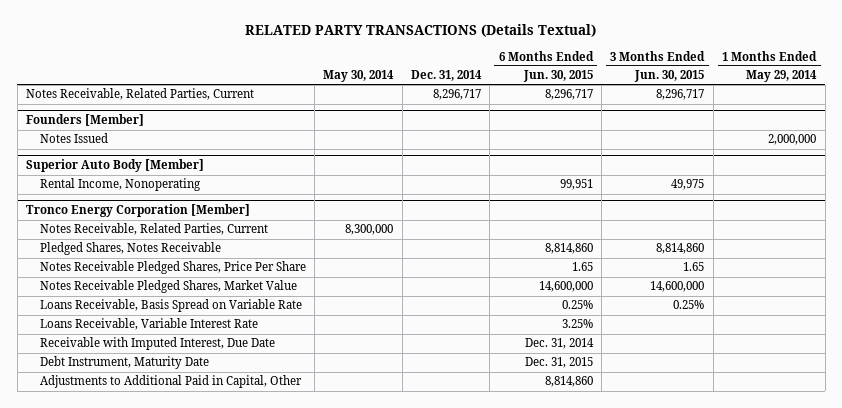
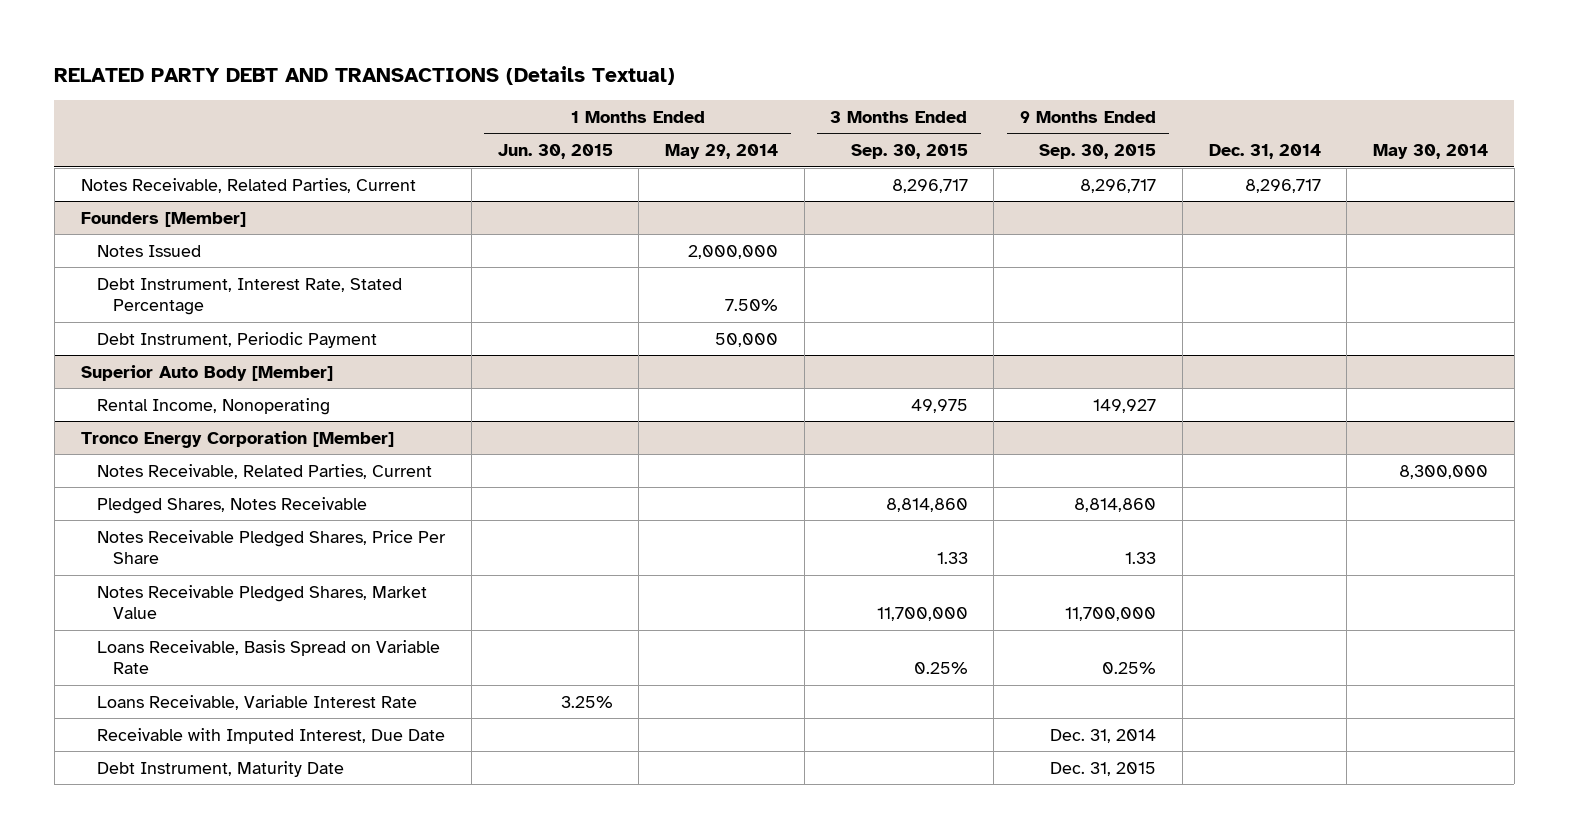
- RELATED PARTY TRANSACTIONS (Details Textual)
+ RELATED PARTY DEBT AND TRANSACTIONS (Details Textual)
- | May 30, 2014 | Dec. 31, 2014 | 6 Months Ended Jun. 30, 2015 | 3 Months Ended Jun. 30, 2015 | 1 Months Ended May 29, 2014
+ | 1 Months Ended Jun. 30, 2015 | 1 Months Ended May 29, 2014 | 3 Months Ended Sep. 30, 2015 | 9 Months Ended Sep. 30, 2015 | Dec. 31, 2014 | May 30, 2014
@ Founders [Member]
+ Debt Instrument, Interest Rate, Stated Percentage | | 7.50% | | | |
+ Debt Instrument, Periodic Payment | | 50,000 | | | |
@ Tronco Energy Corporation [Member]
- Adjustments to Additional Paid in Capital, Other | | | 8,814,860 | |

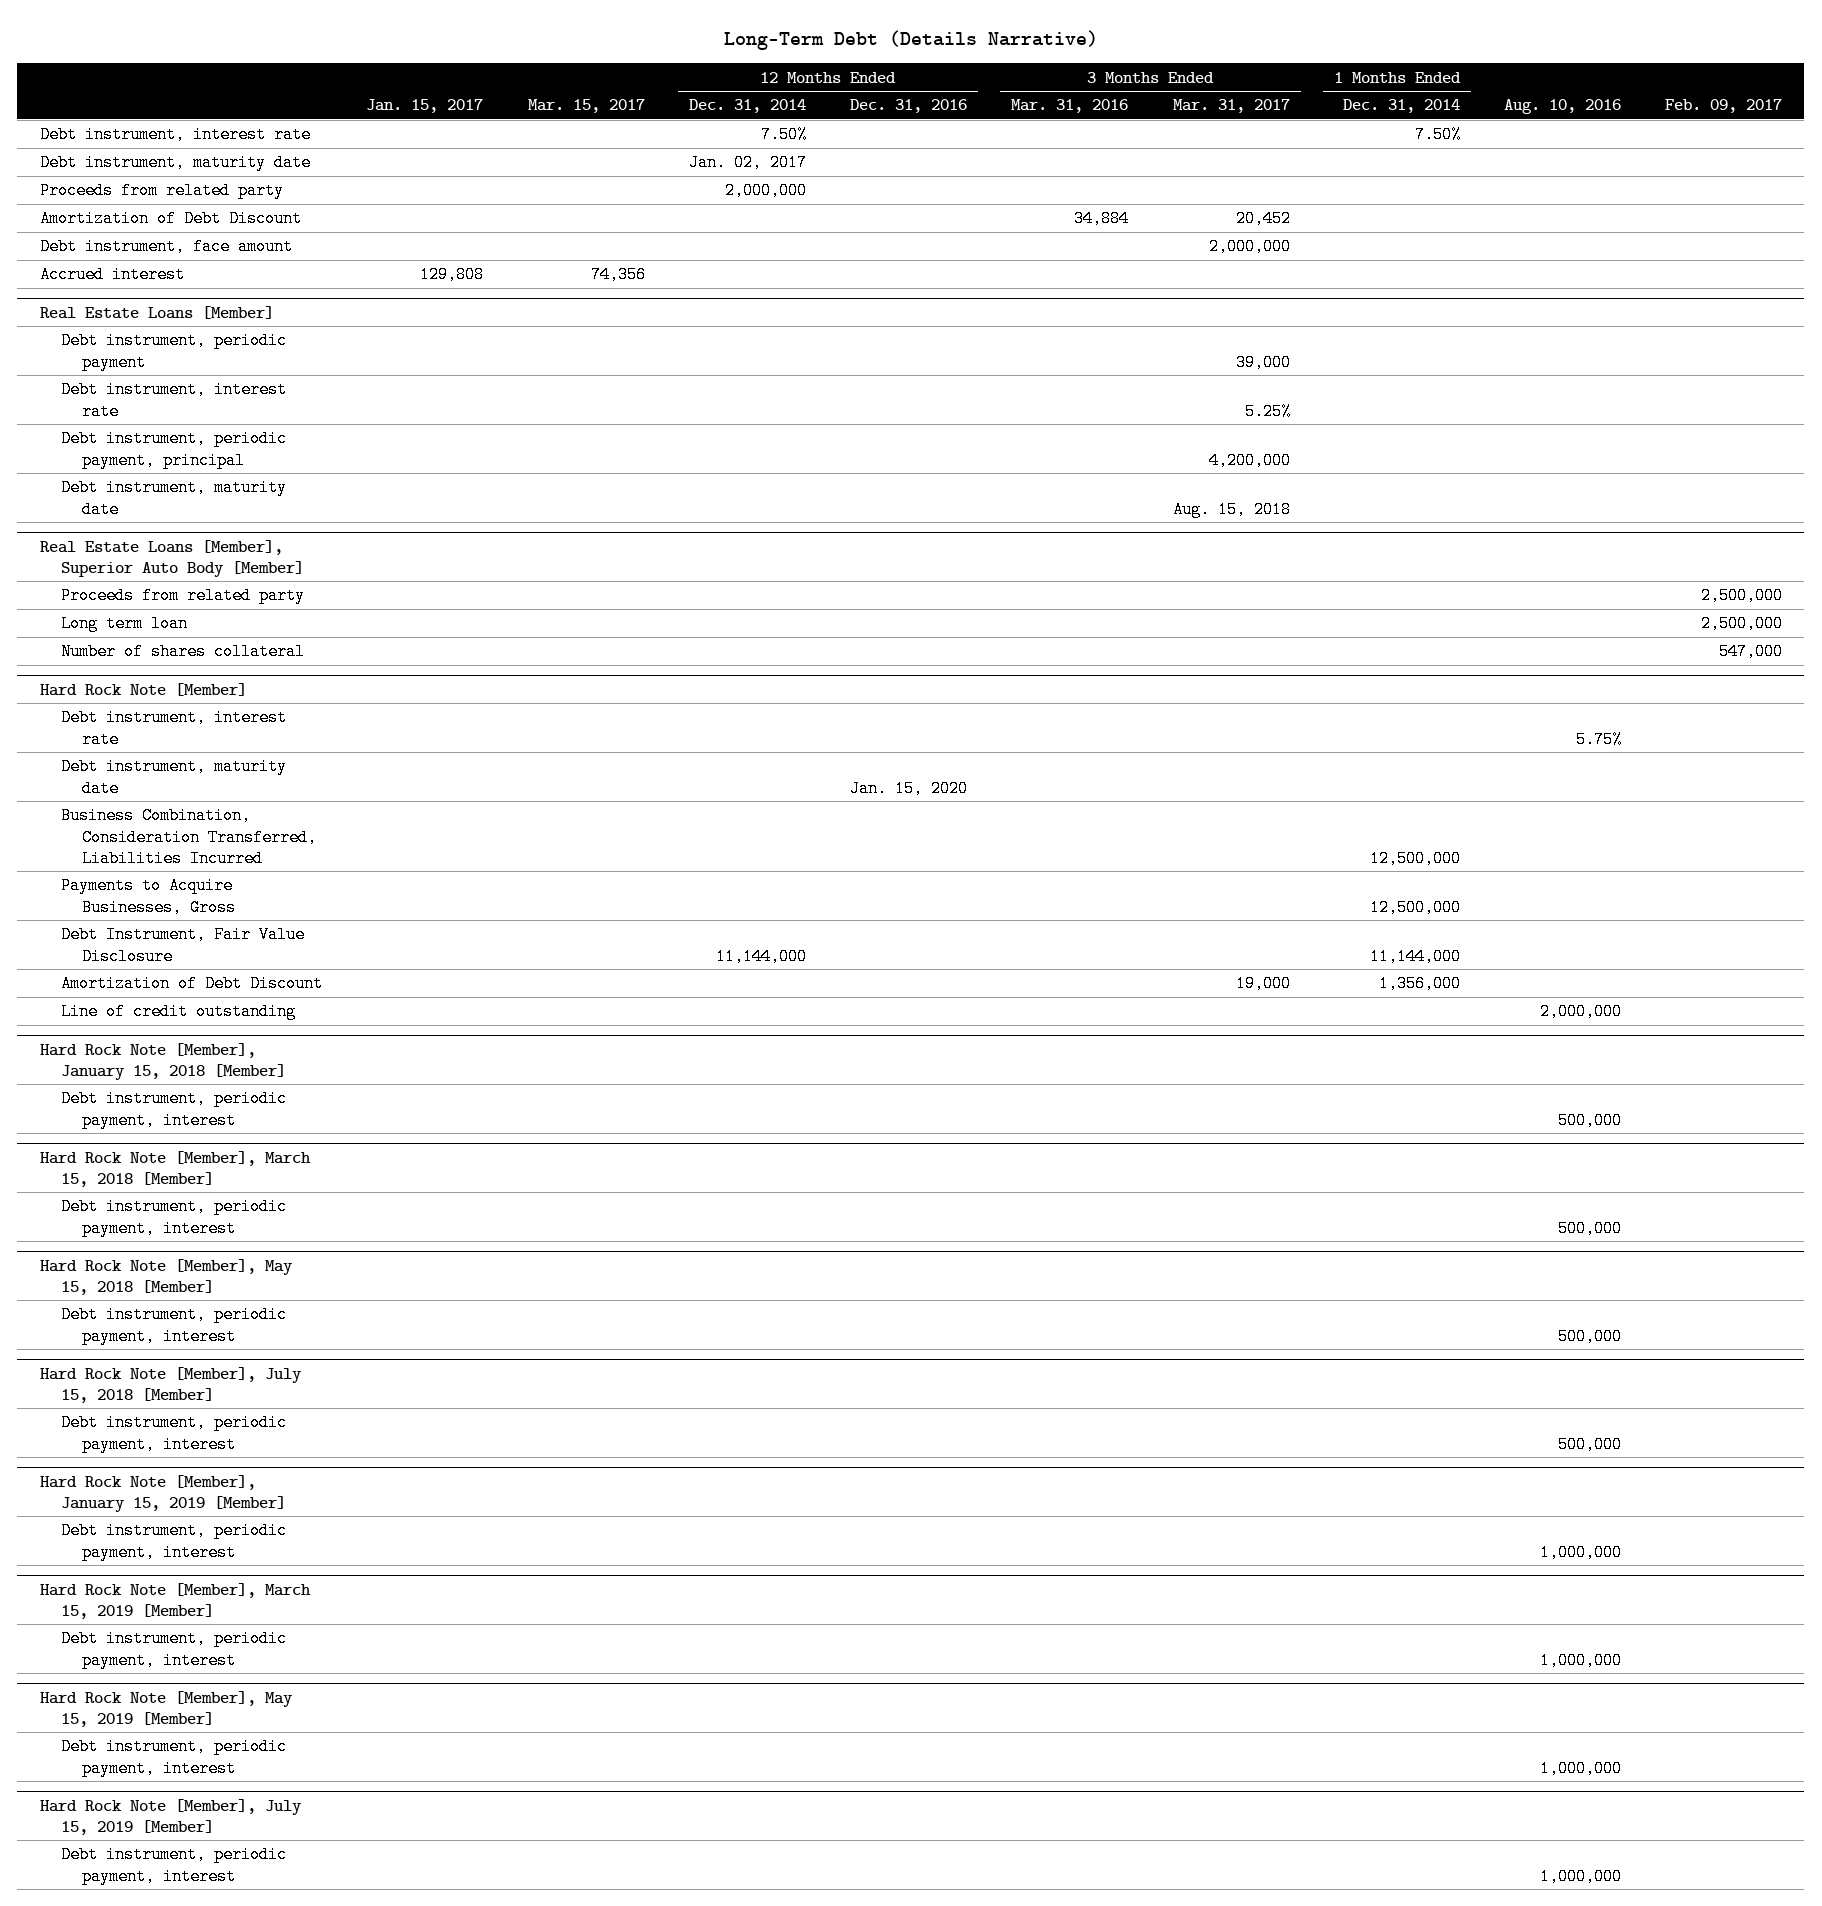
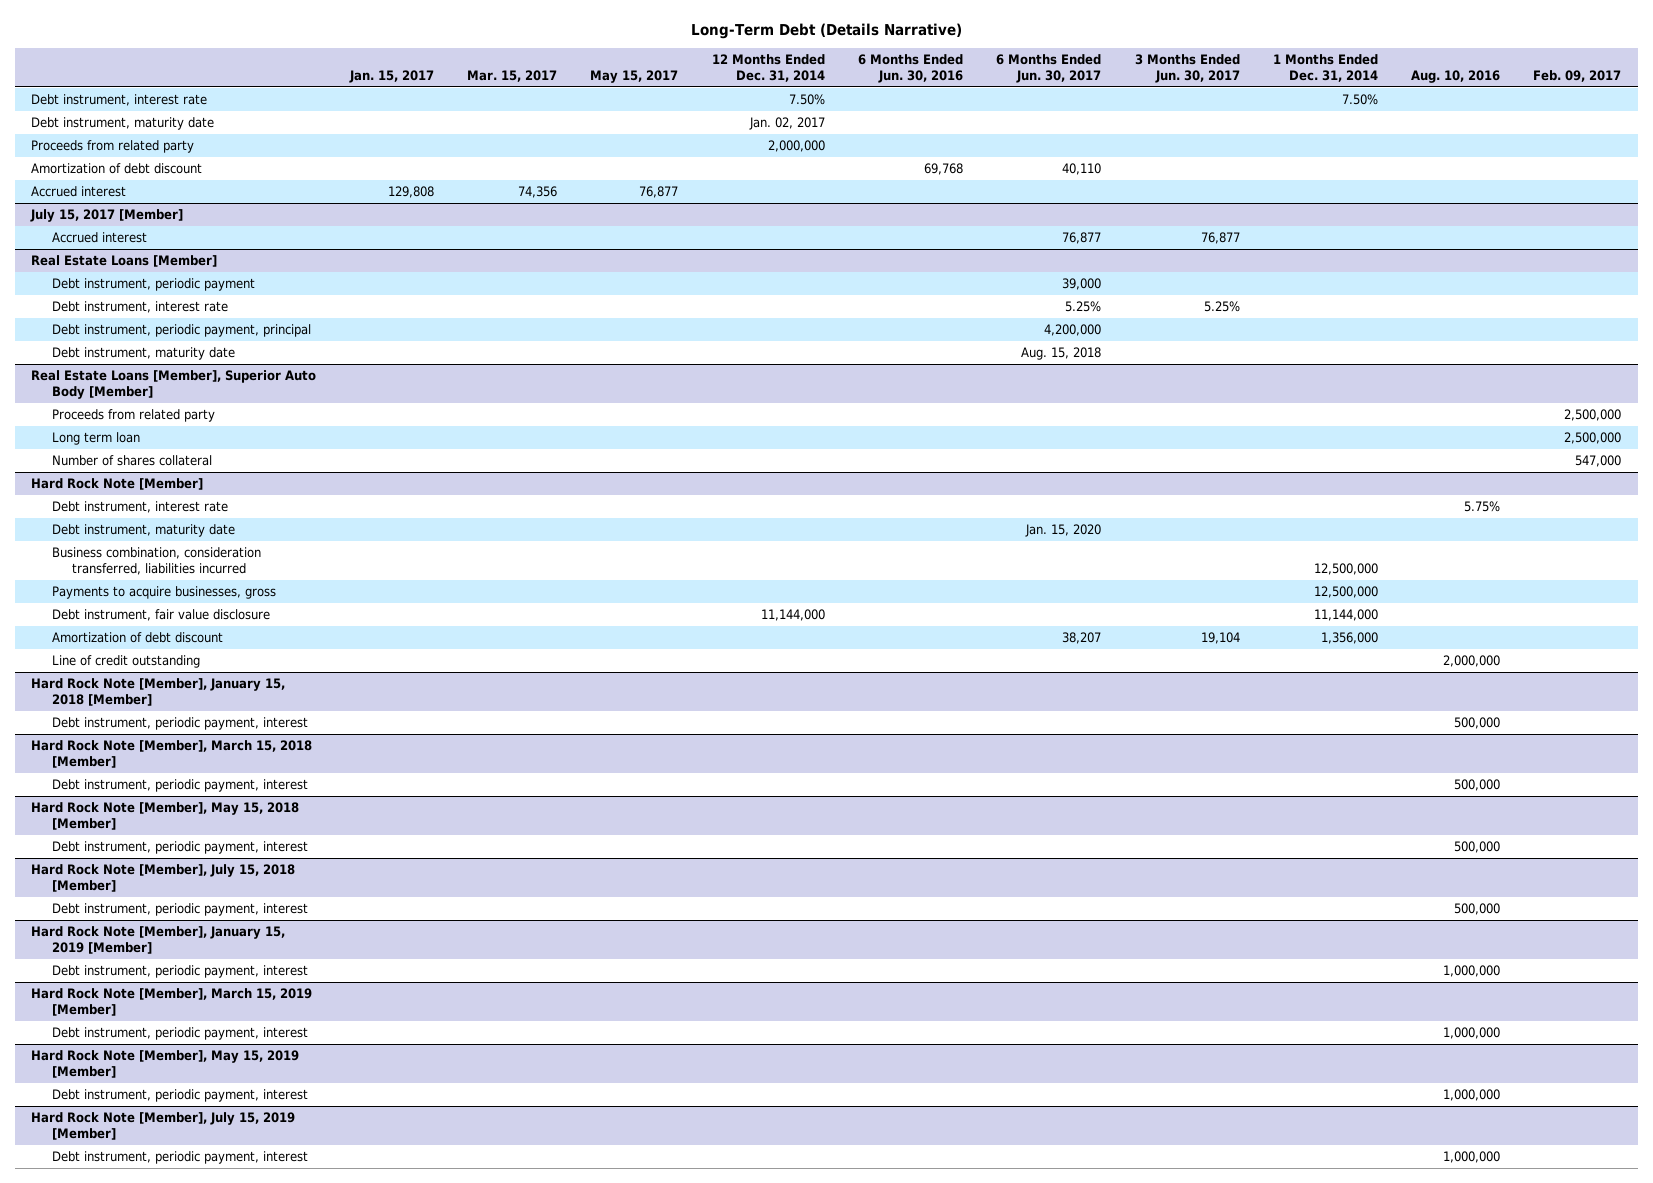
- | Jan. 15, 2017 | Mar. 15, 2017 | 12 Months Ended Dec. 31, 2014 | 12 Months Ended Dec. 31, 2016 | 3 Months Ended Mar. 31, 2016 | 3 Months Ended Mar. 31, 2017 | 1 Months Ended Dec. 31, 2014 | Aug. 10, 2016 | Feb. 09, 2017
+ | Jan. 15, 2017 | Mar. 15, 2017 | May 15, 2017 | 12 Months Ended Dec. 31, 2014 | 6 Months Ended Jun. 30, 2016 | 6 Months Ended Jun. 30, 2017 | 3 Months Ended Jun. 30, 2017 | 1 Months Ended Dec. 31, 2014 | Aug. 10, 2016 | Feb. 09, 2017
- Amortization of Debt Discount | | | | | 34,884 | 20,452 | | |
- Debt instrument, face amount | | | | | | 2,000,000 | | |
+ Amortization of debt discount | | | | | 69,768 | 40,110 | | | |
+ July 15, 2017 [Member]
+ Accrued interest | | | | | | 76,877 | 76,877 | | |
@ Hard Rock Note [Member]
- Business Combination, Consideration Transferred, Liabilities Incurred | | | | | | | 12,500,000 | |
- Payments to Acquire Businesses, Gross | | | | | | | 12,500,000 | |
- Debt Instrument, Fair Value Disclosure | | | 11,144,000 | | | | 11,144,000 | |
- Amortization of Debt Discount | | | | | | 19,000 | 1,356,000 | |
+ Business combination, consideration transferred, liabilities incurred | | | | | | | | 12,500,000 | |
+ Payments to acquire businesses, gross | | | | | | | | 12,500,000 | |
+ Debt instrument, fair value disclosure | | | | 11,144,000 | | | | 11,144,000 | |
+ Amortization of debt discount | | | | | | 38,207 | 19,104 | 1,356,000 | |

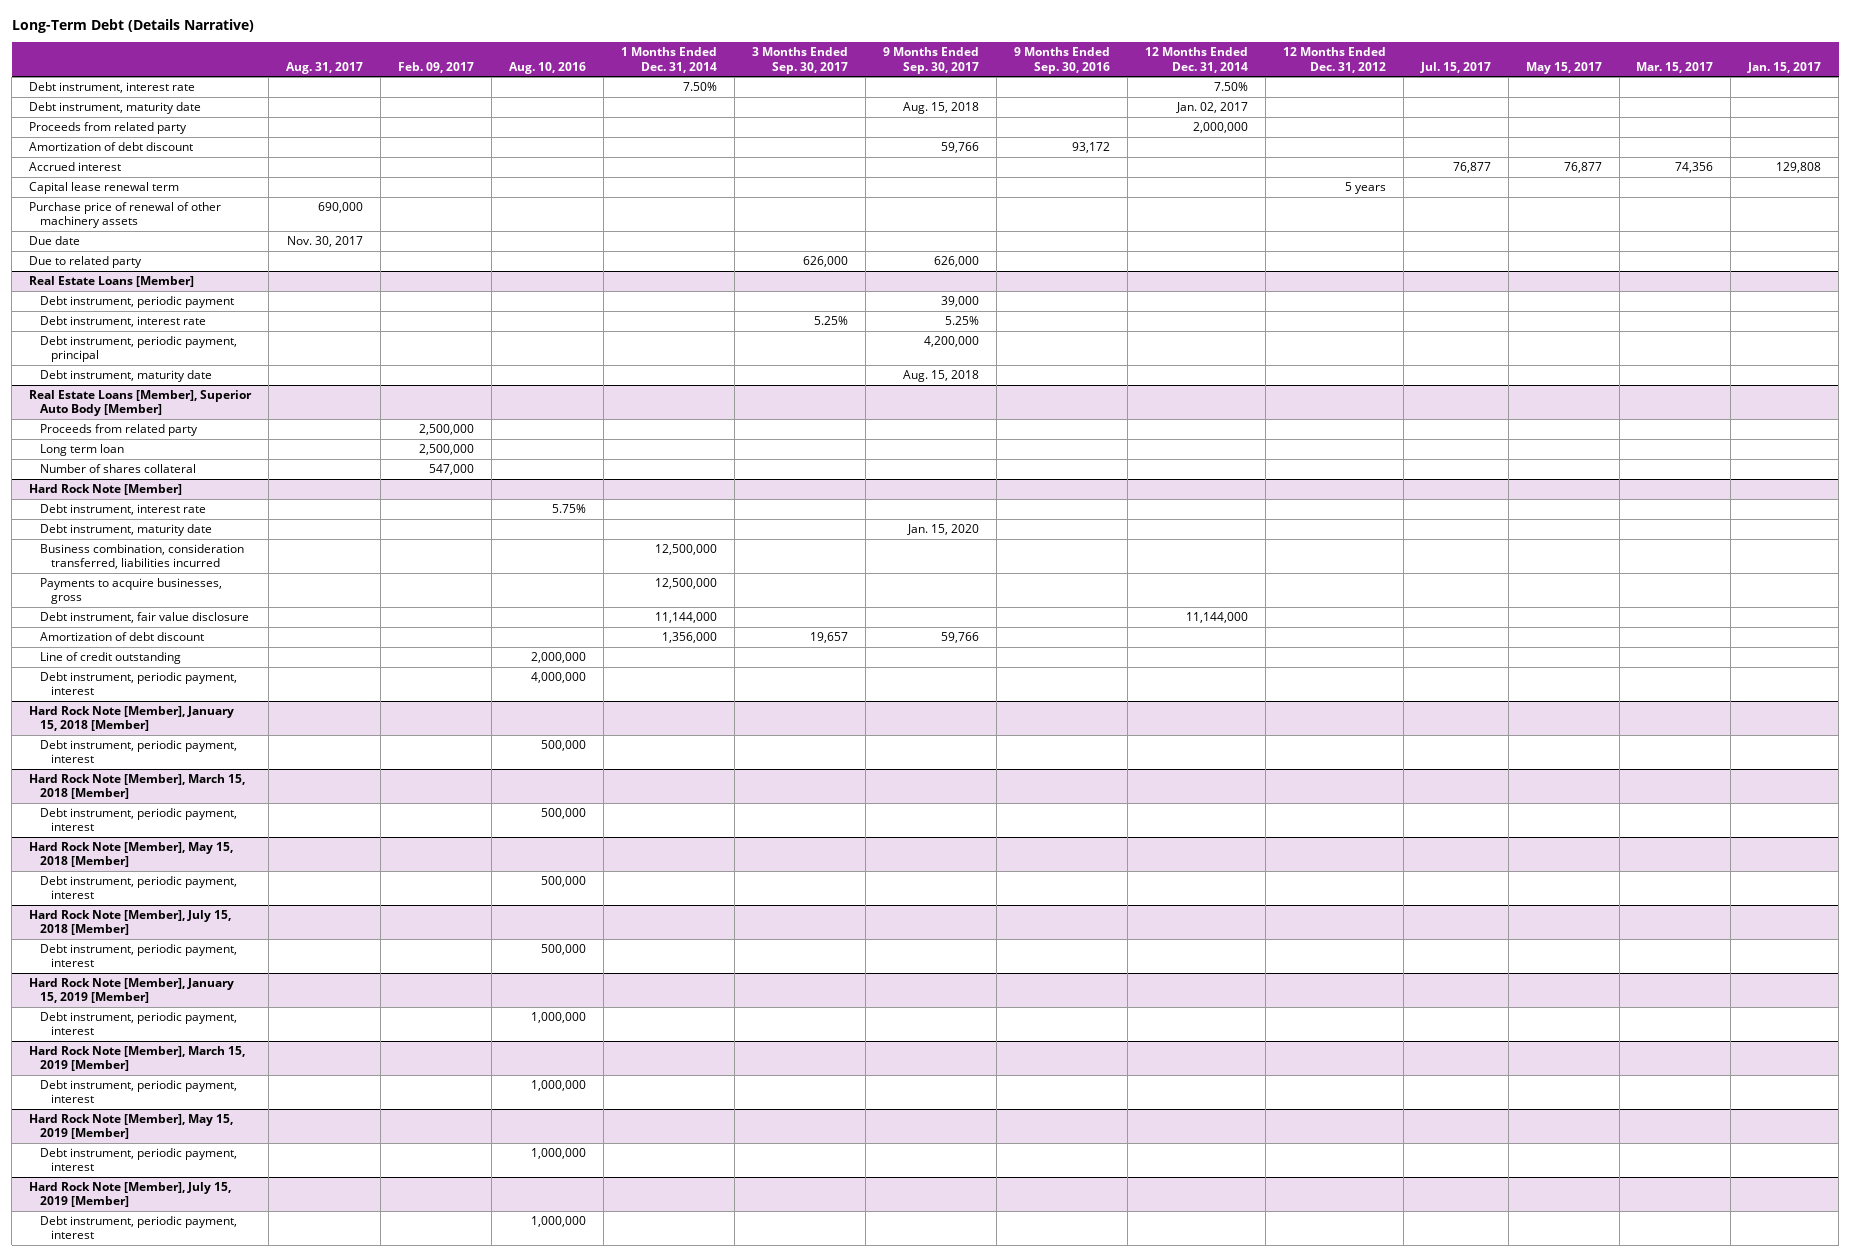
- | Jan. 15, 2017 | Mar. 15, 2017 | May 15, 2017 | 12 Months Ended Dec. 31, 2014 | 6 Months Ended Jun. 30, 2016 | 6 Months Ended Jun. 30, 2017 | 3 Months Ended Jun. 30, 2017 | 1 Months Ended Dec. 31, 2014 | Aug. 10, 2016 | Feb. 09, 2017
+ | Aug. 31, 2017 | Feb. 09, 2017 | Aug. 10, 2016 | 1 Months Ended Dec. 31, 2014 | 3 Months Ended Sep. 30, 2017 | 9 Months Ended Sep. 30, 2017 | 9 Months Ended Sep. 30, 2016 | 12 Months Ended Dec. 31, 2014 | 12 Months Ended Dec. 31, 2012 | Jul. 15, 2017 | May 15, 2017 | Mar. 15, 2017 | Jan. 15, 2017
- July 15, 2017 [Member]
- Accrued interest | | | | | | 76,877 | 76,877 | | |
+ Capital lease renewal term | | | | | | | | | 5 years | | | |
+ Purchase price of renewal of other machinery assets | 690,000 | | | | | | | | | | | |
+ Due date | Nov. 30, 2017 | | | | | | | | | | | |
+ Due to related party | | | | | 626,000 | 626,000 | | | | | | |
@ Hard Rock Note [Member]
+ Debt instrument, periodic payment, interest | | | 4,000,000 | | | | | | | | | |

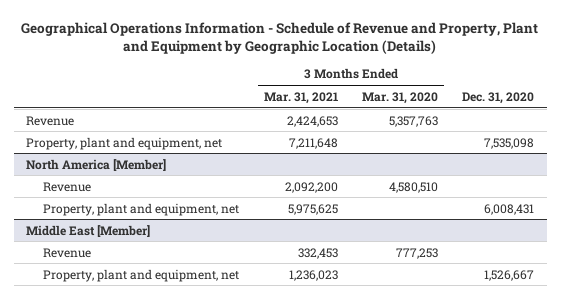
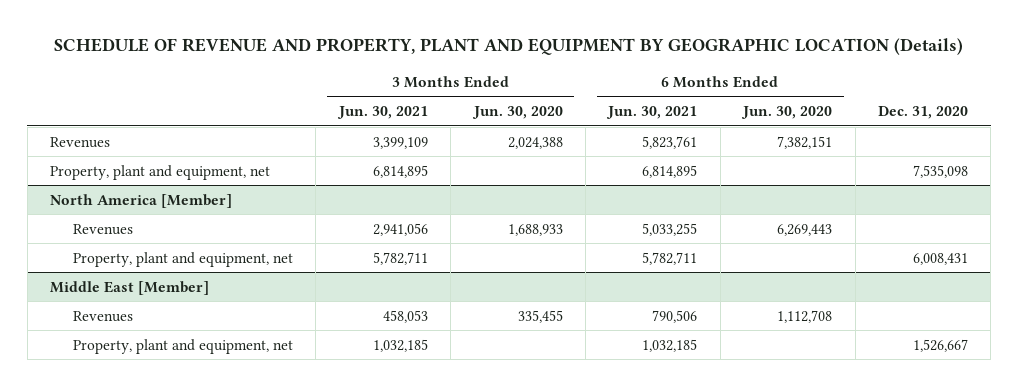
- Geographical Operations Information - Schedule of Revenue and Property, Plant and Equipment by Geographic Location (Details)
+ SCHEDULE OF REVENUE AND PROPERTY, PLANT AND EQUIPMENT BY GEOGRAPHIC LOCATION (Details)
- | 3 Months Ended Mar. 31, 2021 | 3 Months Ended Mar. 31, 2020 | Dec. 31, 2020
+ | 3 Months Ended Jun. 30, 2021 | 3 Months Ended Jun. 30, 2020 | 6 Months Ended Jun. 30, 2021 | 6 Months Ended Jun. 30, 2020 | Dec. 31, 2020
- Revenue | 2,424,653 | 5,357,763 |
+ Revenues | 3,399,109 | 2,024,388 | 5,823,761 | 7,382,151 |
@ North America [Member]
- Revenue | 2,092,200 | 4,580,510 |
+ Revenues | 2,941,056 | 1,688,933 | 5,033,255 | 6,269,443 |
@ Middle East [Member]
- Revenue | 332,453 | 777,253 |
+ Revenues | 458,053 | 335,455 | 790,506 | 1,112,708 |

